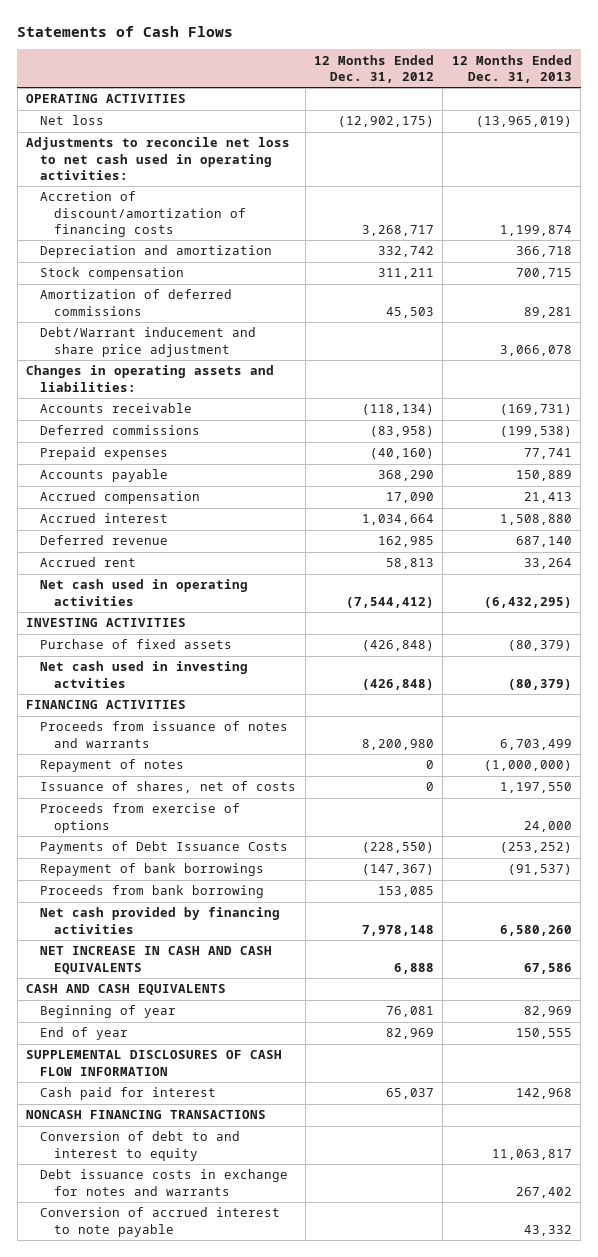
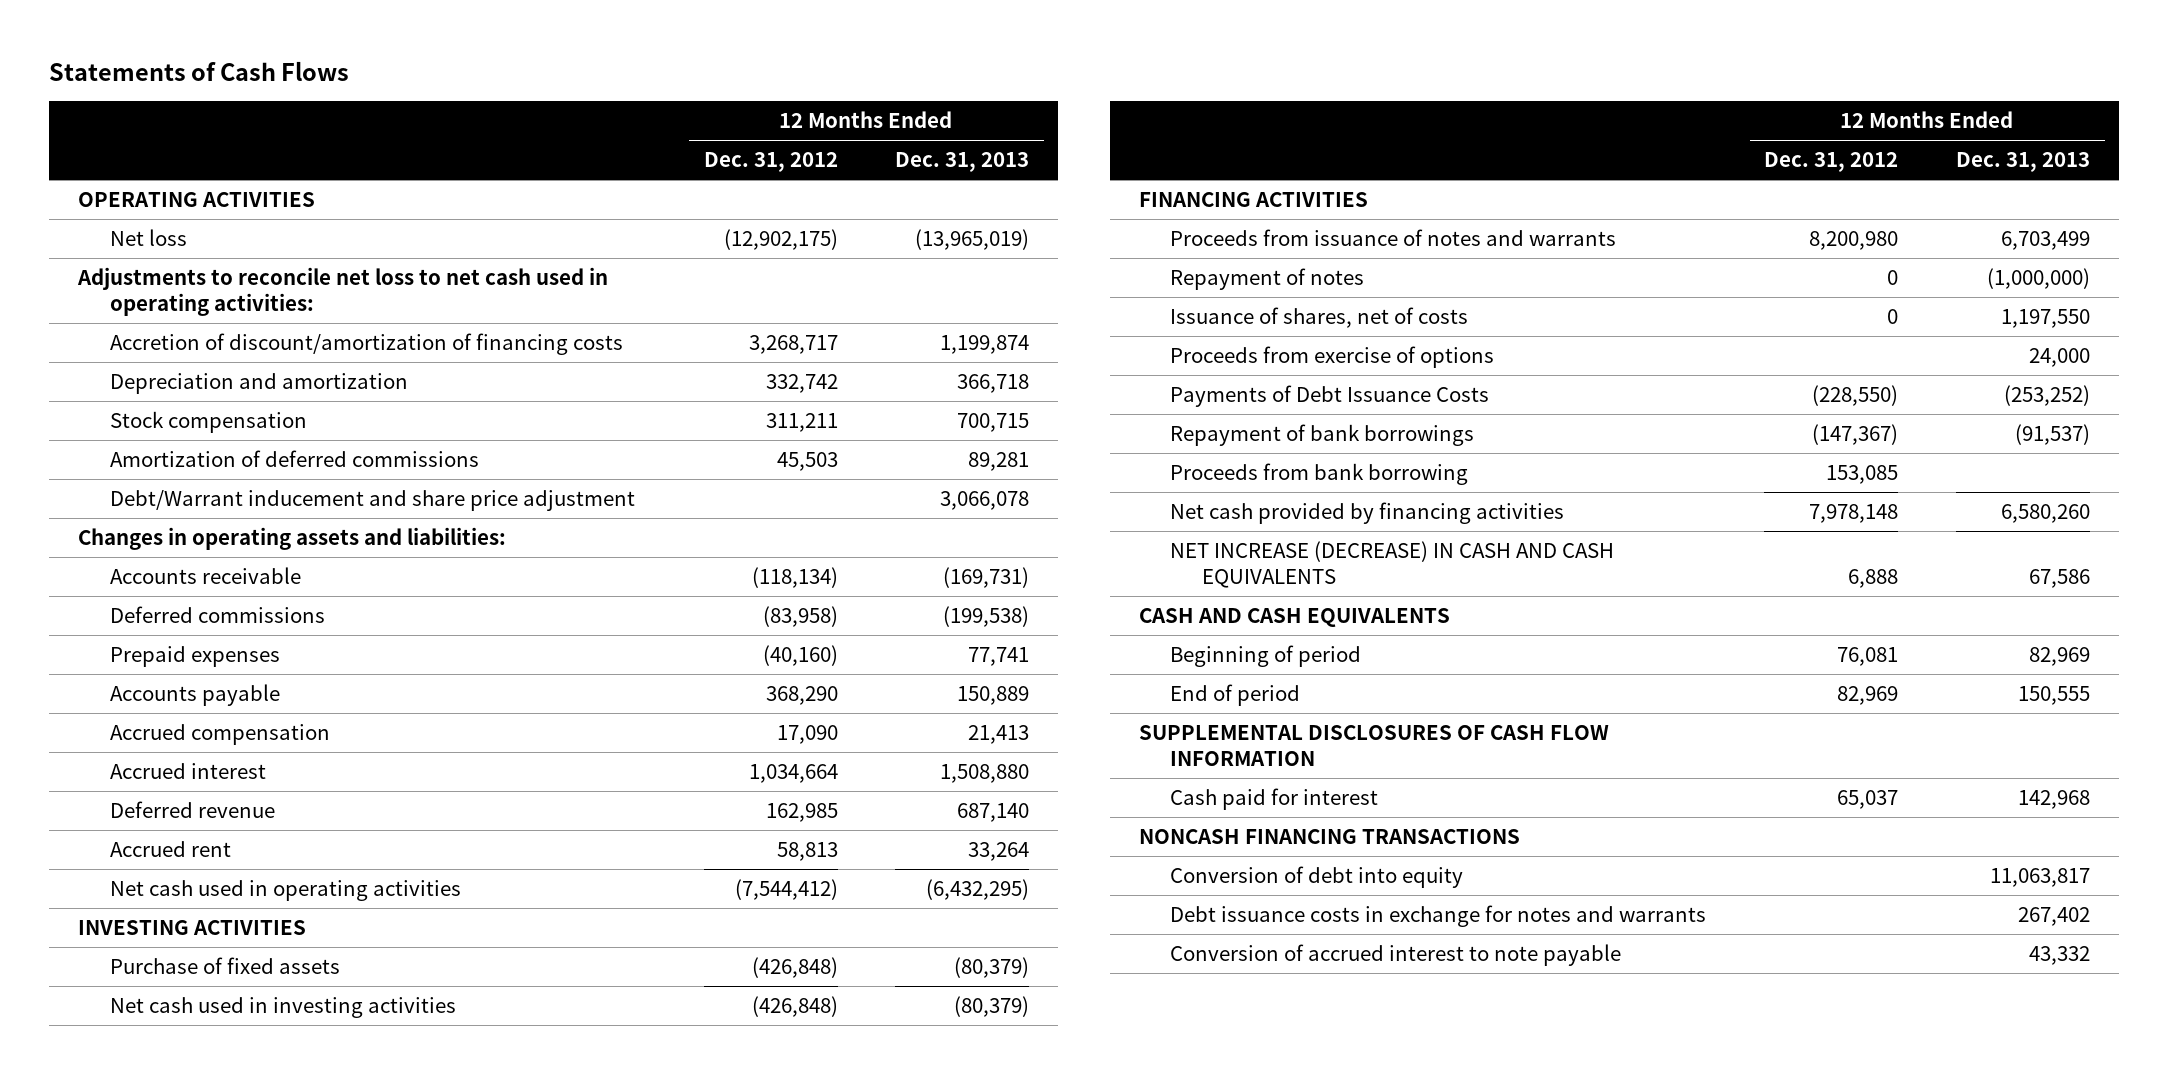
- Net cash used in investing actvities | (426,848) | (80,379)
+ Net cash used in investing activities | (426,848) | (80,379)
- NET INCREASE IN CASH AND CASH EQUIVALENTS | 6,888 | 67,586
+ NET INCREASE (DECREASE) IN CASH AND CASH EQUIVALENTS | 6,888 | 67,586
- Beginning of year | 76,081 | 82,969
- End of year | 82,969 | 150,555
+ Beginning of period | 76,081 | 82,969
+ End of period | 82,969 | 150,555
- Conversion of debt to and interest to equity | | 11,063,817
+ Conversion of debt into equity | | 11,063,817

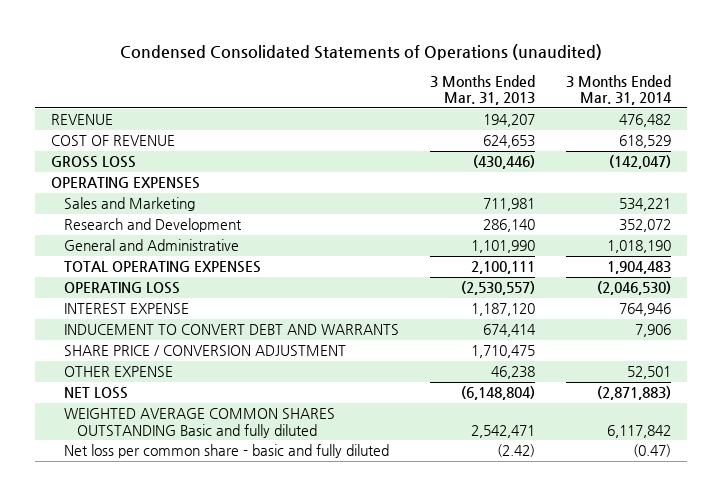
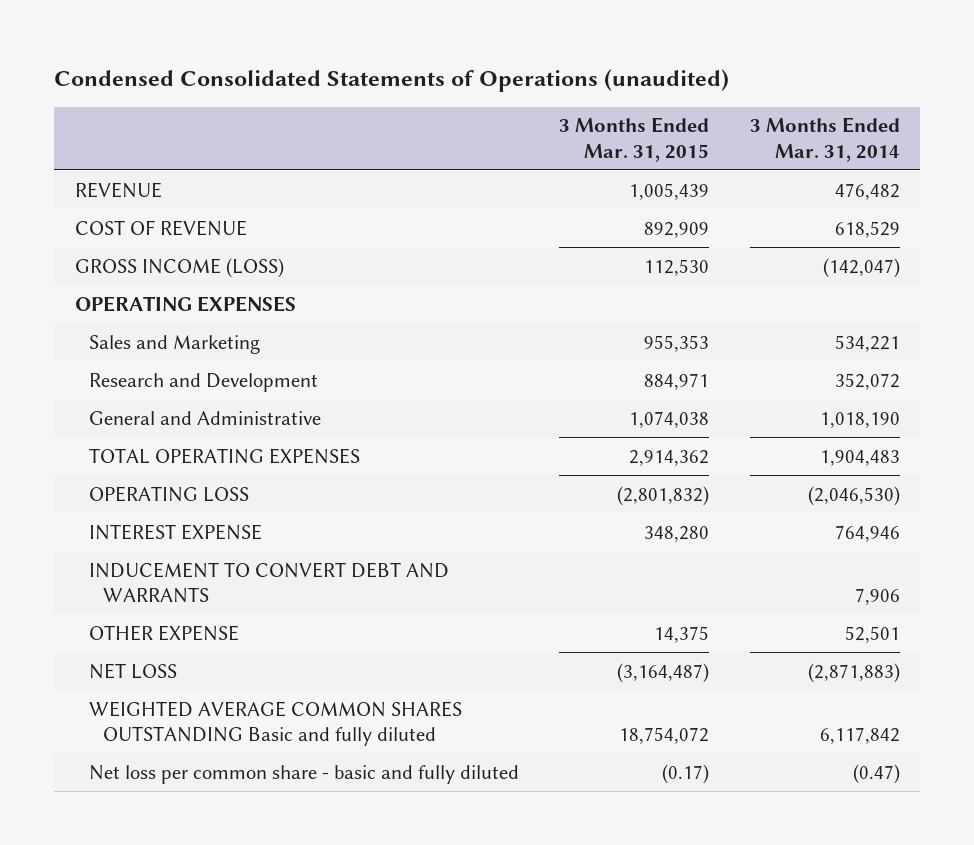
- | 3 Months Ended Mar. 31, 2013 | 3 Months Ended Mar. 31, 2014
+ | 3 Months Ended Mar. 31, 2015 | 3 Months Ended Mar. 31, 2014
- GROSS LOSS | (430,446) | (142,047)
+ GROSS INCOME (LOSS) | 112,530 | (142,047)
- SHARE PRICE / CONVERSION ADJUSTMENT | 1,710,475 |

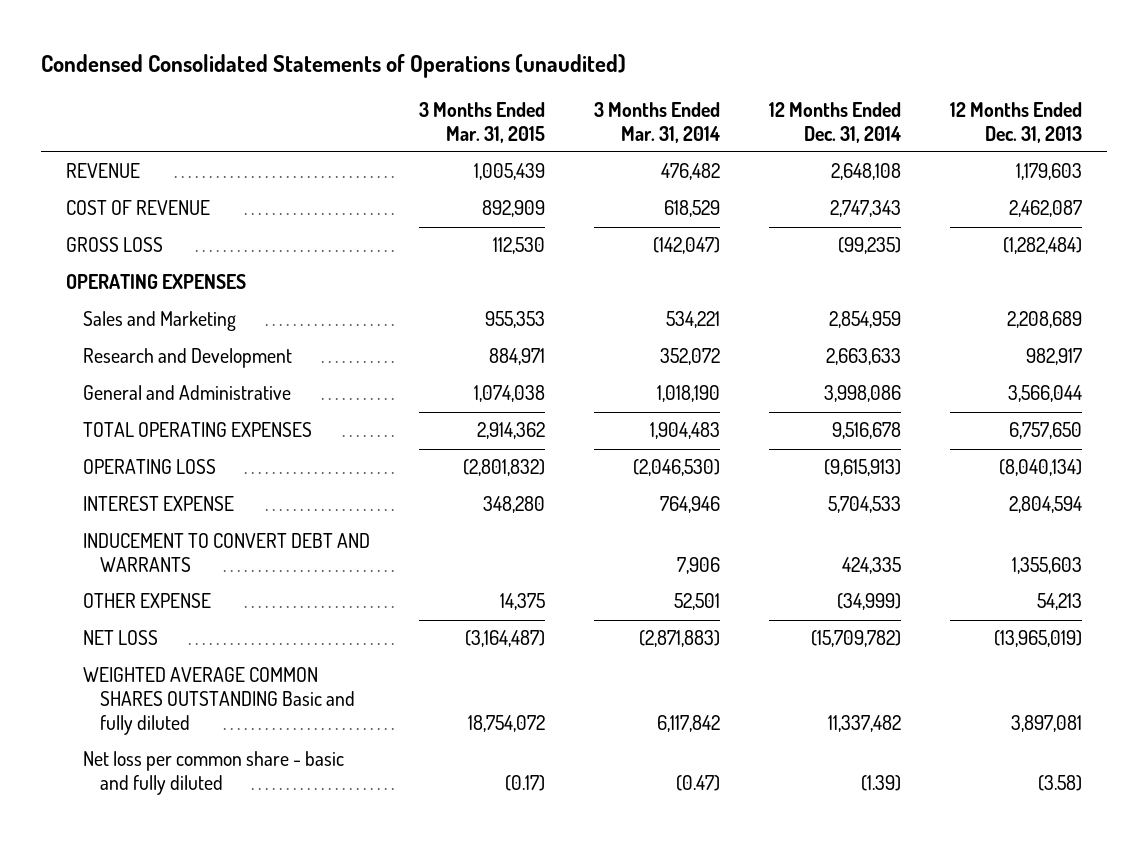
- | 3 Months Ended Mar. 31, 2015 | 3 Months Ended Mar. 31, 2014
+ | 3 Months Ended Mar. 31, 2015 | 3 Months Ended Mar. 31, 2014 | 12 Months Ended Dec. 31, 2014 | 12 Months Ended Dec. 31, 2013
- GROSS INCOME (LOSS) | 112,530 | (142,047)
+ GROSS LOSS | 112,530 | (142,047) | (99,235) | (1,282,484)

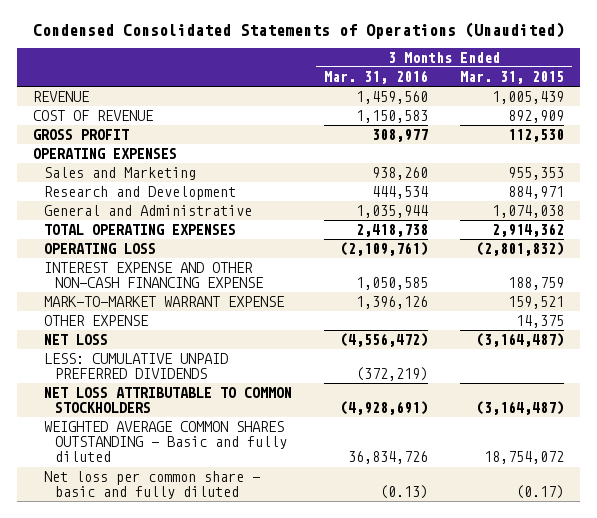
- Condensed Consolidated Statements of Operations (unaudited)
+ Condensed Consolidated Statements of Operations (Unaudited)
- | 3 Months Ended Mar. 31, 2015 | 3 Months Ended Mar. 31, 2014 | 12 Months Ended Dec. 31, 2014 | 12 Months Ended Dec. 31, 2013
+ | 3 Months Ended Mar. 31, 2016 | 3 Months Ended Mar. 31, 2015
- GROSS LOSS | 112,530 | (142,047) | (99,235) | (1,282,484)
+ GROSS PROFIT | 308,977 | 112,530
- INTEREST EXPENSE | 348,280 | 764,946 | 5,704,533 | 2,804,594
- INDUCEMENT TO CONVERT DEBT AND WARRANTS | | 7,906 | 424,335 | 1,355,603
+ INTEREST EXPENSE AND OTHER NON-CASH FINANCING EXPENSE | 1,050,585 | 188,759
+ MARK-TO-MARKET WARRANT EXPENSE | 1,396,126 | 159,521
- WEIGHTED AVERAGE COMMON SHARES OUTSTANDING Basic and fully diluted | 18,754,072 | 6,117,842 | 11,337,482 | 3,897,081
+ LESS: CUMULATIVE UNPAID PREFERRED DIVIDENDS | (372,219) |
+ NET LOSS ATTRIBUTABLE TO COMMON STOCKHOLDERS | (4,928,691) | (3,164,487)
+ WEIGHTED AVERAGE COMMON SHARES OUTSTANDING - Basic and fully diluted | 36,834,726 | 18,754,072

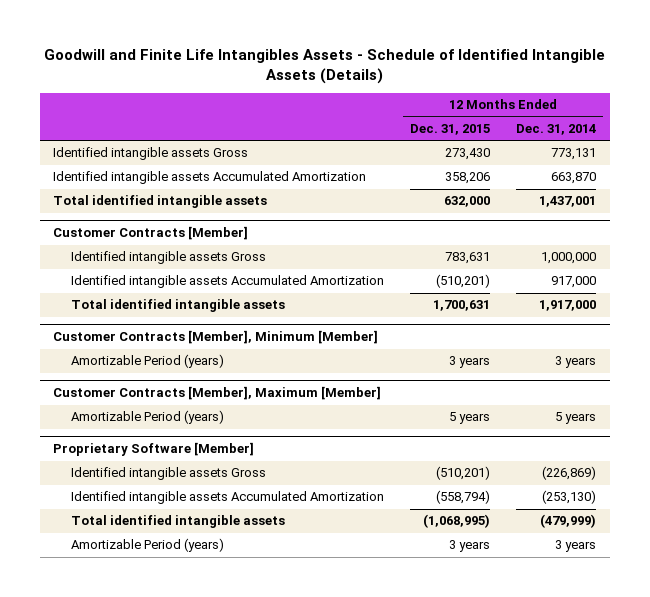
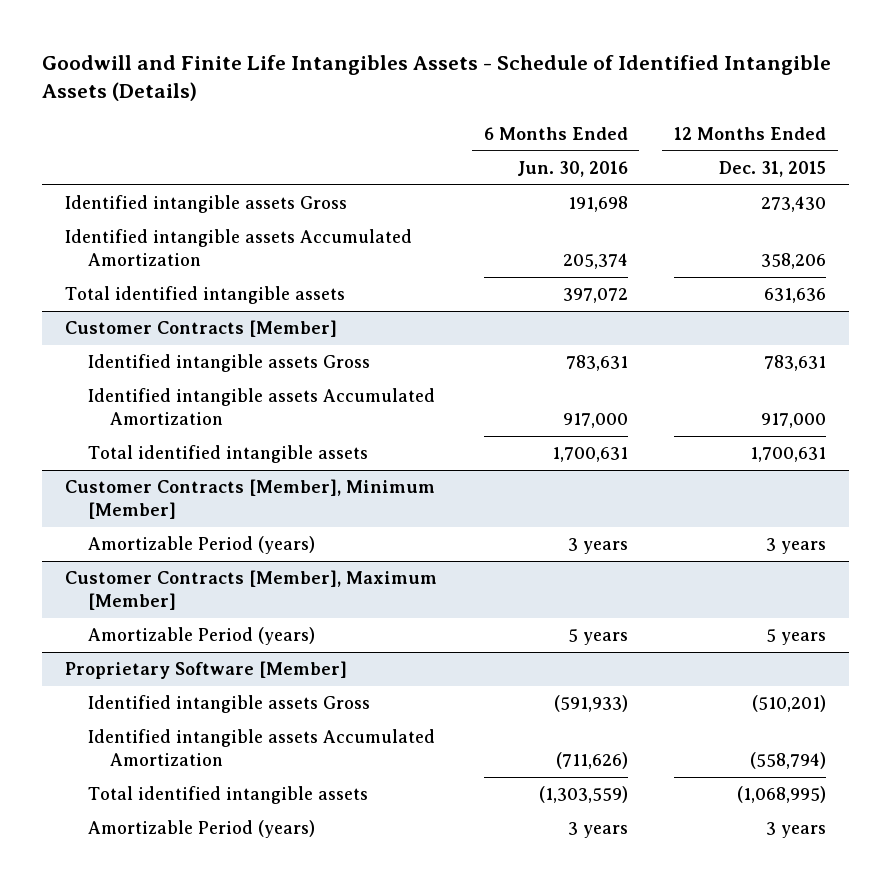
- | 12 Months Ended Dec. 31, 2015 | 12 Months Ended Dec. 31, 2014
+ | 6 Months Ended Jun. 30, 2016 | 12 Months Ended Dec. 31, 2015
- Total identified intangible assets | 632,000 | 1,437,001
+ Total identified intangible assets | 397,072 | 631,636
@ Customer Contracts [Member]
- Identified intangible assets Accumulated Amortization | (510,201) | 917,000
+ Identified intangible assets Accumulated Amortization | 917,000 | 917,000

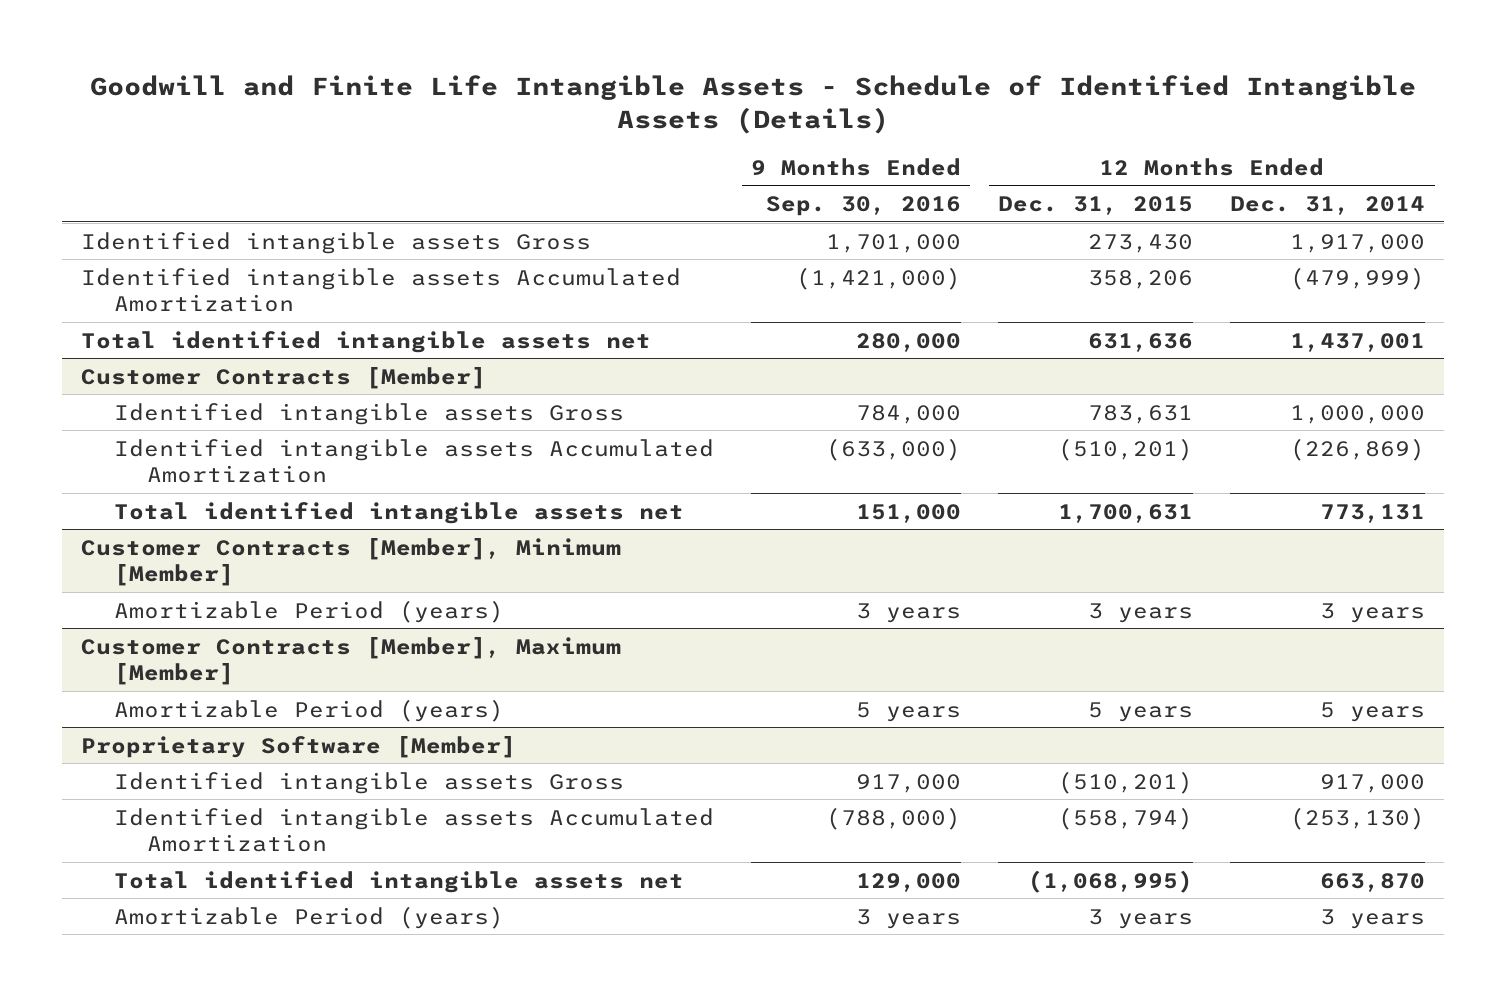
- Goodwill and Finite Life Intangibles Assets - Schedule of Identified Intangible Assets (Details)
+ Goodwill and Finite Life Intangible Assets - Schedule of Identified Intangible Assets (Details)
- | 6 Months Ended Jun. 30, 2016 | 12 Months Ended Dec. 31, 2015
+ | 9 Months Ended Sep. 30, 2016 | 12 Months Ended Dec. 31, 2015 | 12 Months Ended Dec. 31, 2014
- Total identified intangible assets | 397,072 | 631,636
+ Total identified intangible assets net | 280,000 | 631,636 | 1,437,001
@ Customer Contracts [Member]
- Identified intangible assets Accumulated Amortization | 917,000 | 917,000
- Total identified intangible assets | 1,700,631 | 1,700,631
+ Identified intangible assets Accumulated Amortization | (633,000) | (510,201) | (226,869)
+ Total identified intangible assets net | 151,000 | 1,700,631 | 773,131
@ Proprietary Software [Member]
- Total identified intangible assets | (1,303,559) | (1,068,995)
+ Total identified intangible assets net | 129,000 | (1,068,995) | 663,870

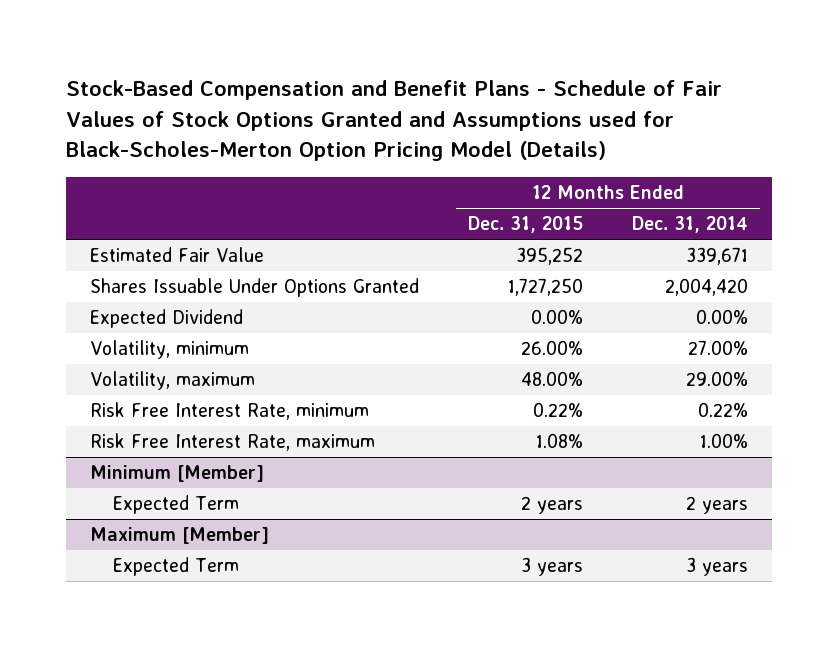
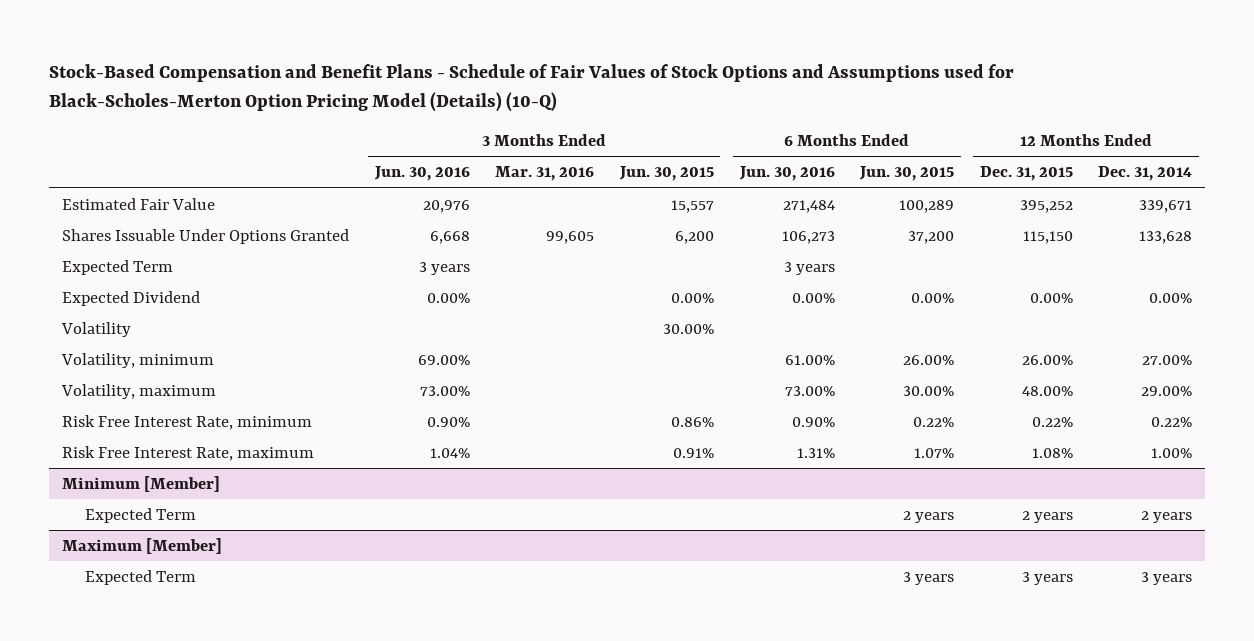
- Stock-Based Compensation and Benefit Plans - Schedule of Fair Values of Stock Options Granted and Assumptions used for Black-Scholes-Merton Option Pricing Model (Details)
+ Stock-Based Compensation and Benefit Plans - Schedule of Fair Values of Stock Options and Assumptions used for Black-Scholes-Merton Option Pricing Model (Details) (10-Q)
- | 12 Months Ended Dec. 31, 2015 | 12 Months Ended Dec. 31, 2014
+ | 3 Months Ended Jun. 30, 2016 | 3 Months Ended Mar. 31, 2016 | 3 Months Ended Jun. 30, 2015 | 6 Months Ended Jun. 30, 2016 | 6 Months Ended Jun. 30, 2015 | 12 Months Ended Dec. 31, 2015 | 12 Months Ended Dec. 31, 2014
- Shares Issuable Under Options Granted | 1,727,250 | 2,004,420
+ Shares Issuable Under Options Granted | 6,668 | 99,605 | 6,200 | 106,273 | 37,200 | 115,150 | 133,628
+ Expected Term | 3 years | | | 3 years | | |
+ Volatility | | | 30.00% | | | |

